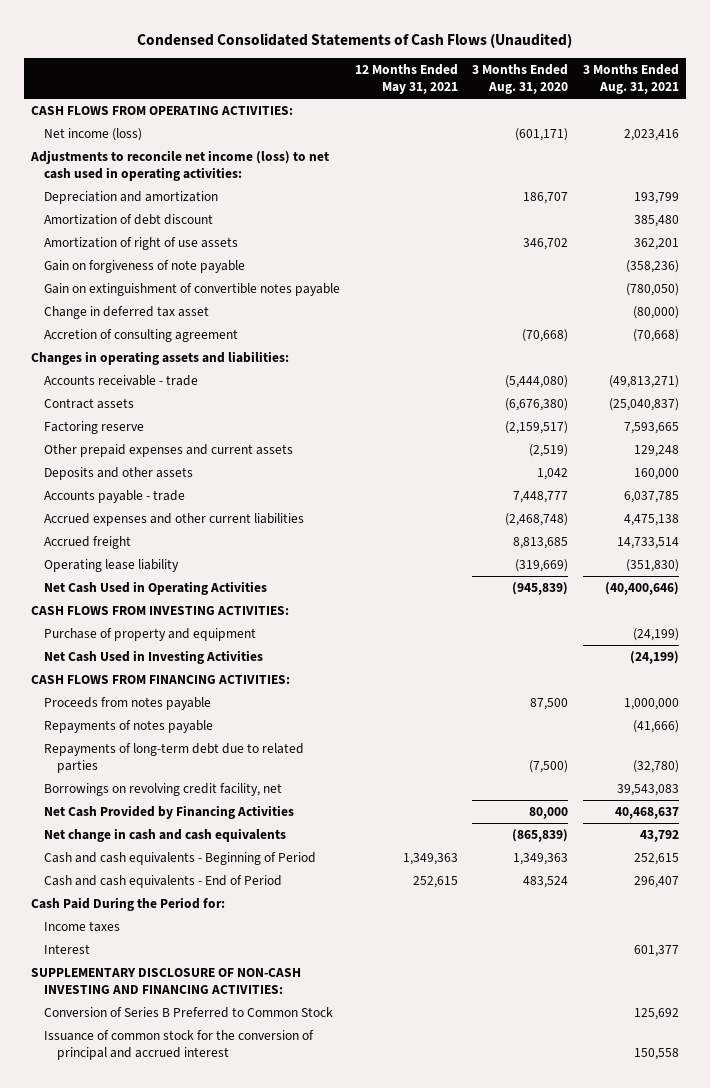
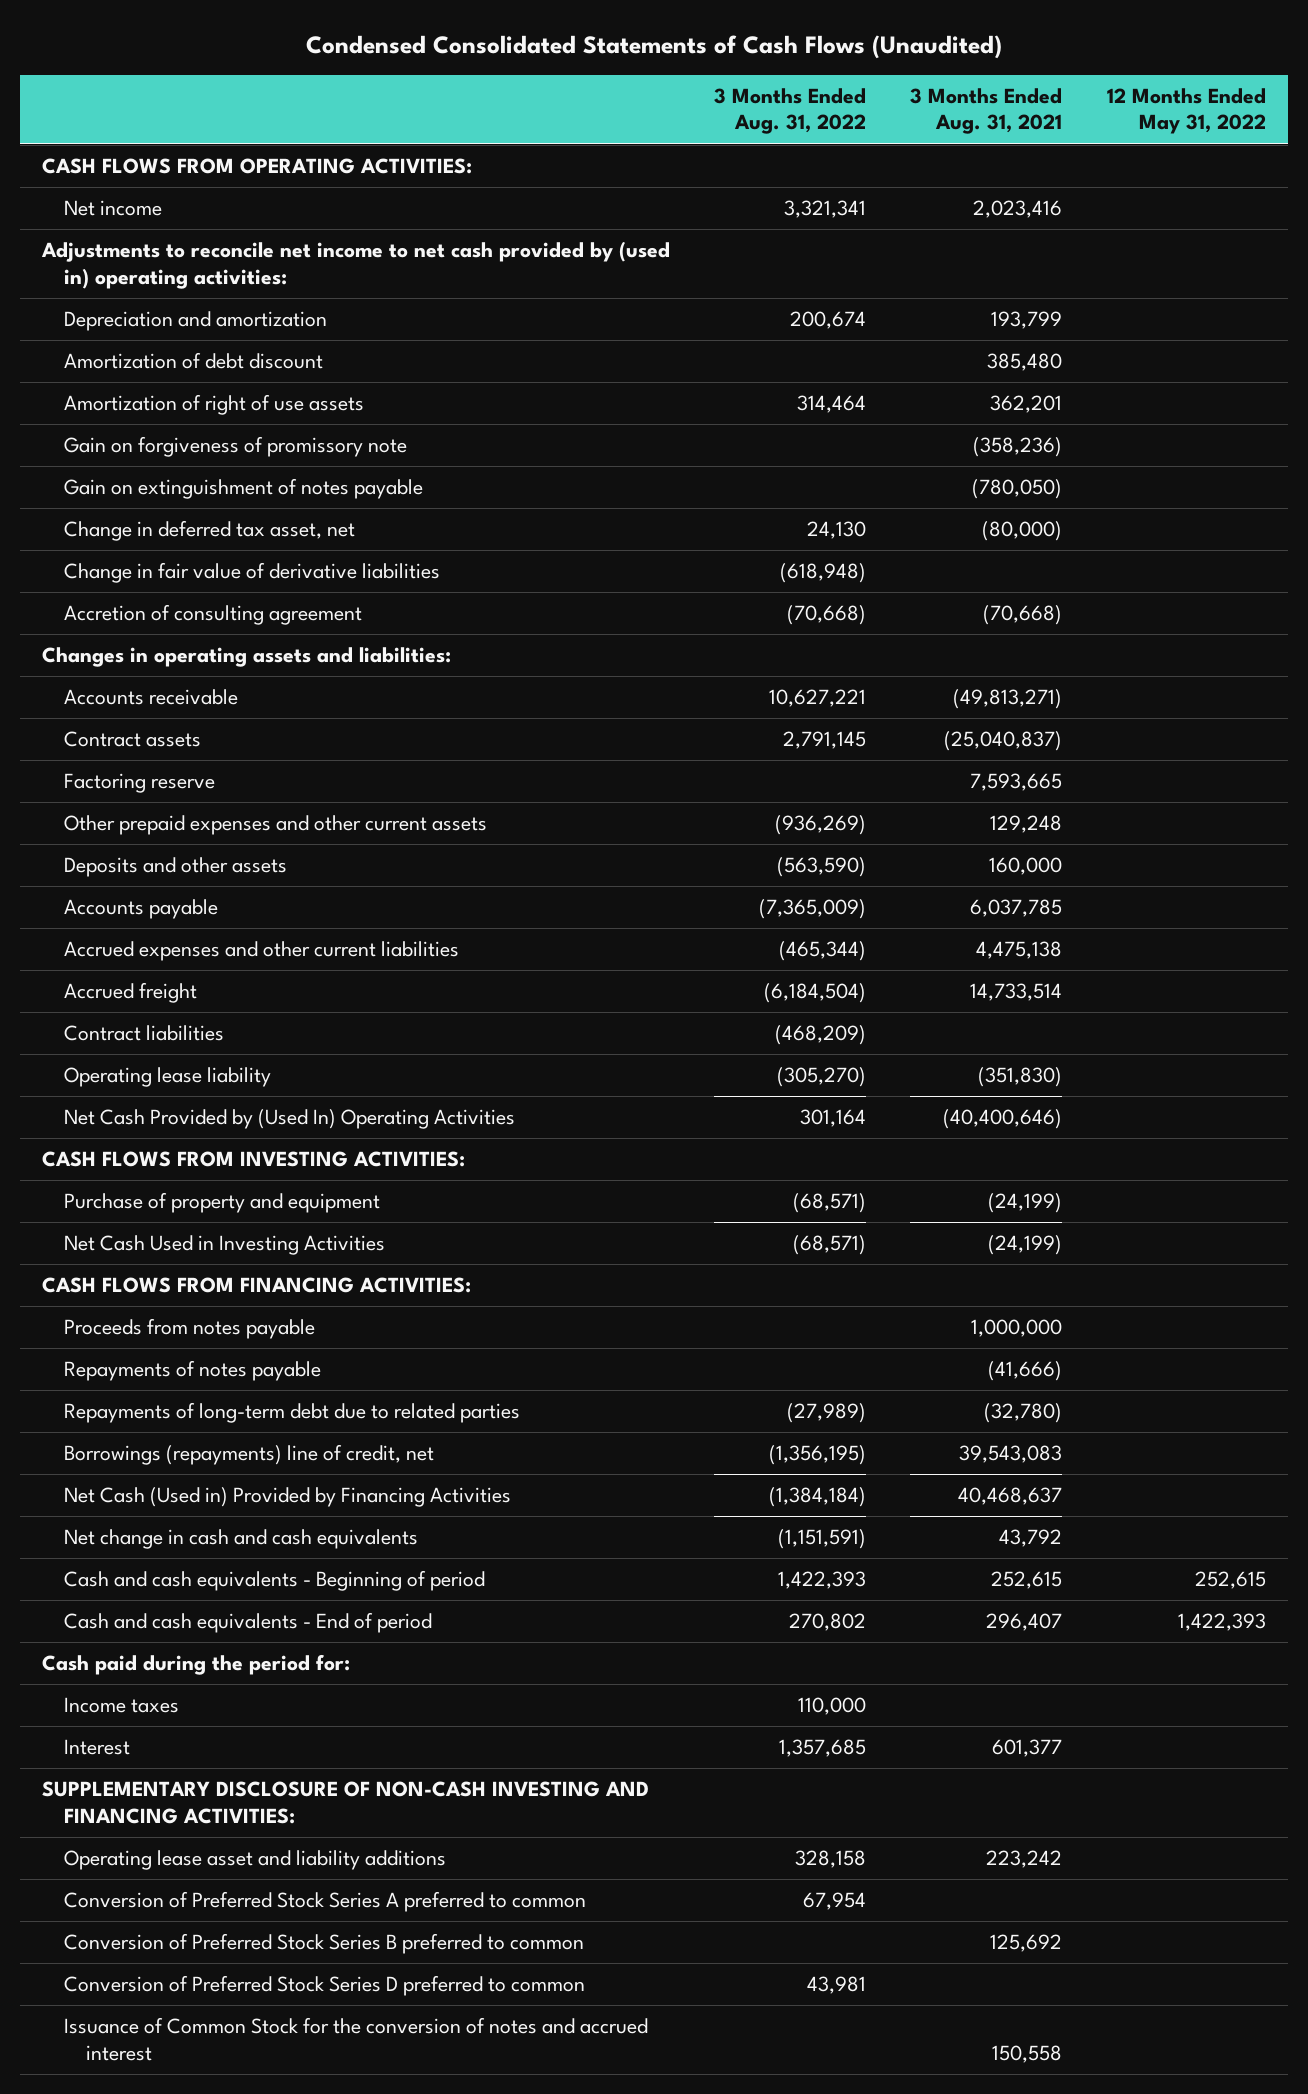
- | 12 Months Ended May 31, 2021 | 3 Months Ended Aug. 31, 2020 | 3 Months Ended Aug. 31, 2021
+ | 3 Months Ended Aug. 31, 2022 | 3 Months Ended Aug. 31, 2021 | 12 Months Ended May 31, 2022
- Net income (loss) | | (601,171) | 2,023,416
- Adjustments to reconcile net income (loss) to net cash used in operating activities:
+ Net income | 3,321,341 | 2,023,416 |
+ Adjustments to reconcile net income to net cash provided by (used in) operating activities:
- Gain on forgiveness of note payable | | | (358,236)
- Gain on extinguishment of convertible notes payable | | | (780,050)
- Change in deferred tax asset | | | (80,000)
+ Gain on forgiveness of promissory note | | (358,236) |
+ Gain on extinguishment of notes payable | | (780,050) |
+ Change in deferred tax asset, net | 24,130 | (80,000) |
+ Change in fair value of derivative liabilities | (618,948) | |
- Accounts receivable - trade | | (5,444,080) | (49,813,271)
+ Accounts receivable | 10,627,221 | (49,813,271) |
- Other prepaid expenses and current assets | | (2,519) | 129,248
+ Other prepaid expenses and other current assets | (936,269) | 129,248 |
- Accounts payable - trade | | 7,448,777 | 6,037,785
+ Accounts payable | (7,365,009) | 6,037,785 |
+ Contract liabilities | (468,209) | |
- Net Cash Used in Operating Activities | | (945,839) | (40,400,646)
+ Net Cash Provided by (Used In) Operating Activities | 301,164 | (40,400,646) |
- Borrowings on revolving credit facility, net | | | 39,543,083
- Net Cash Provided by Financing Activities | | 80,000 | 40,468,637
+ Borrowings (repayments) line of credit, net | (1,356,195) | 39,543,083 |
+ Net Cash (Used in) Provided by Financing Activities | (1,384,184) | 40,468,637 |
- Cash and cash equivalents - Beginning of Period | 1,349,363 | 1,349,363 | 252,615
- Cash and cash equivalents - End of Period | 252,615 | 483,524 | 296,407
- Cash Paid During the Period for:
+ Cash and cash equivalents - Beginning of period | 1,422,393 | 252,615 | 252,615
+ Cash and cash equivalents - End of period | 270,802 | 296,407 | 1,422,393
+ Cash paid during the period for:
- Conversion of Series B Preferred to Common Stock | | | 125,692
- Issuance of common stock for the conversion of principal and accrued interest | | | 150,558
+ Operating lease asset and liability additions | 328,158 | 223,242 |
+ Conversion of Preferred Stock Series A preferred to common | 67,954 | |
+ Conversion of Preferred Stock Series B preferred to common | | 125,692 |
+ Conversion of Preferred Stock Series D preferred to common | 43,981 | |
+ Issuance of Common Stock for the conversion of notes and accrued interest | | 150,558 |

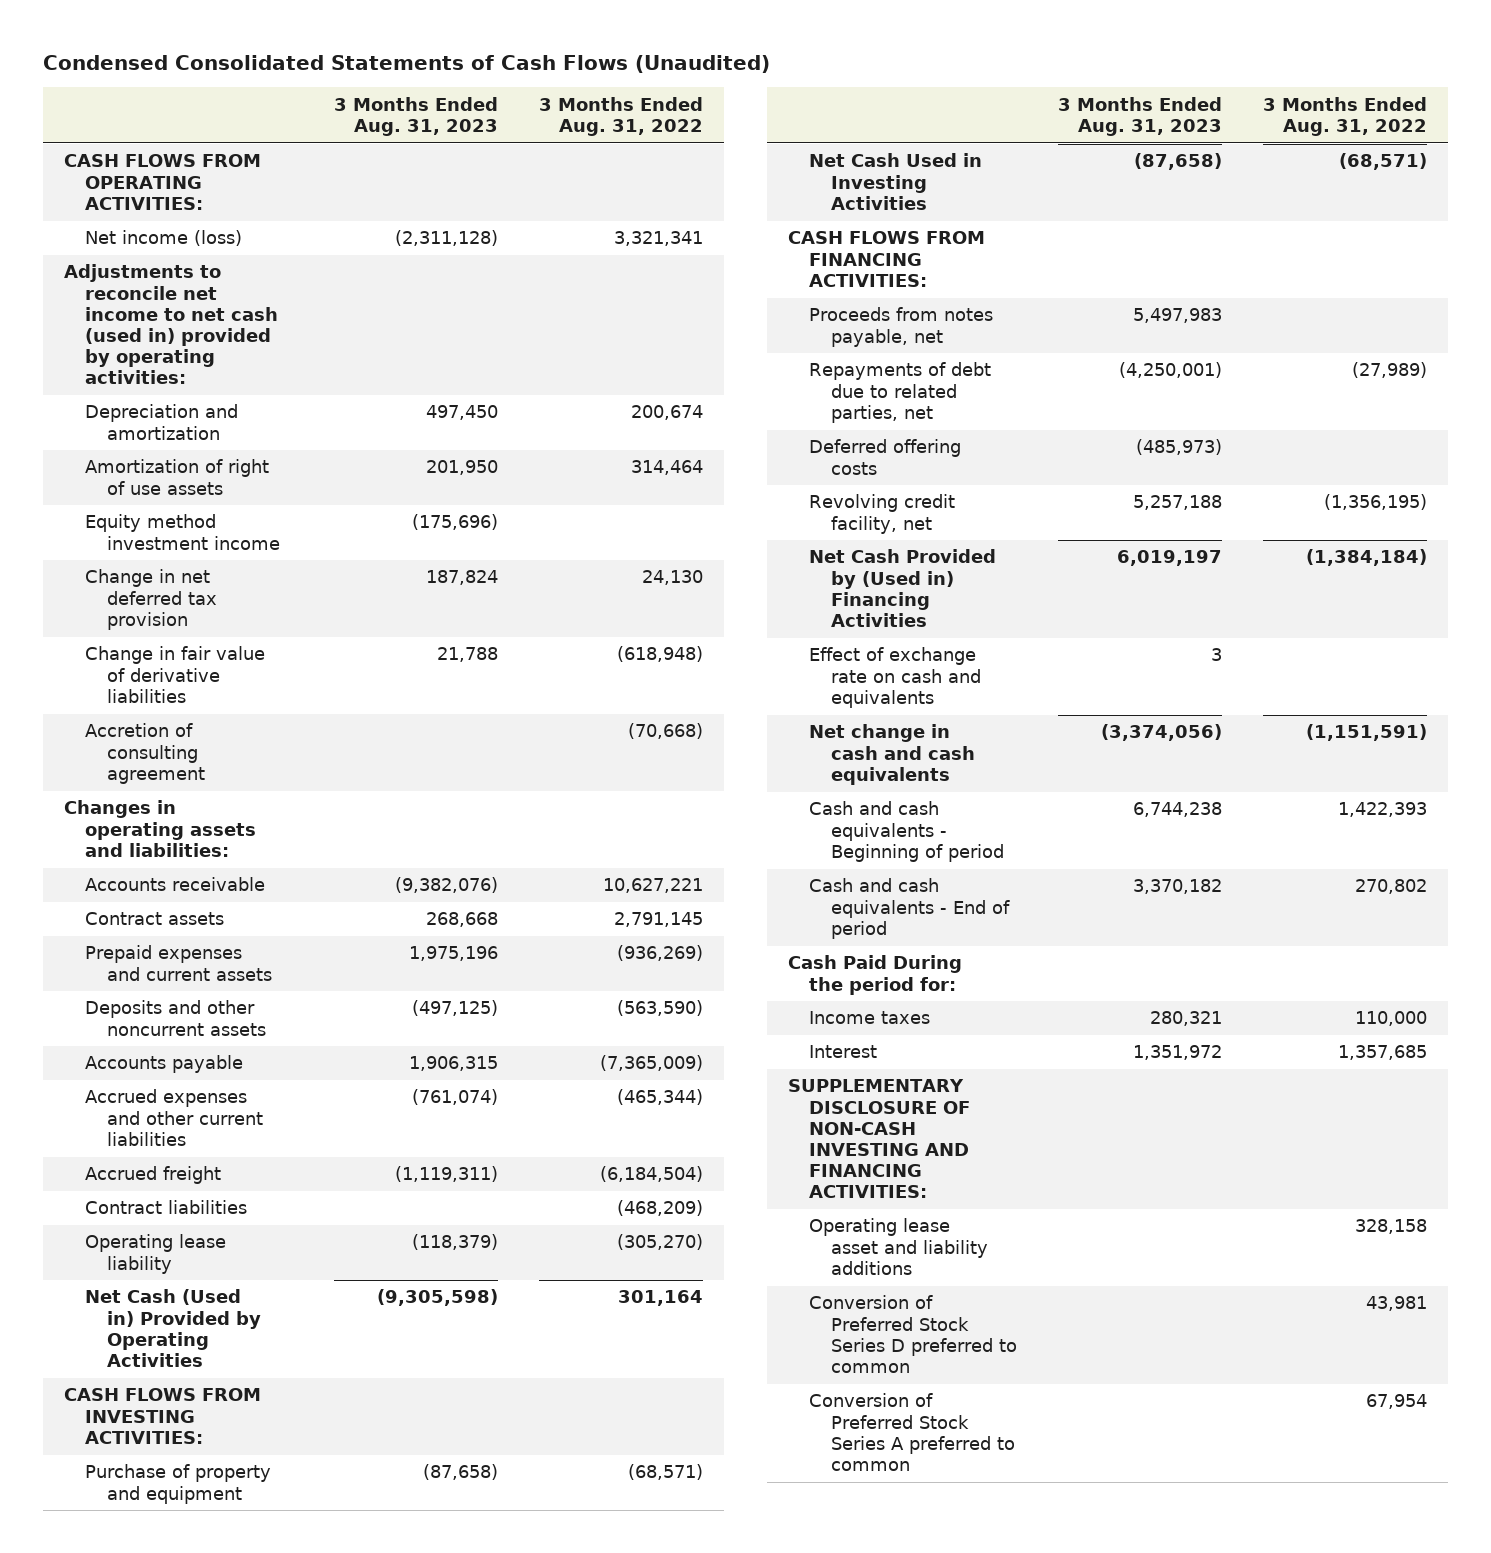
- | 3 Months Ended Aug. 31, 2022 | 3 Months Ended Aug. 31, 2021 | 12 Months Ended May 31, 2022
+ | 3 Months Ended Aug. 31, 2023 | 3 Months Ended Aug. 31, 2022
- Net income | 3,321,341 | 2,023,416 |
- Adjustments to reconcile net income to net cash provided by (used in) operating activities:
+ Net income (loss) | (2,311,128) | 3,321,341
+ Adjustments to reconcile net income to net cash (used in) provided by operating activities:
- Amortization of debt discount | | 385,480 |
- Gain on forgiveness of promissory note | | (358,236) |
- Gain on extinguishment of notes payable | | (780,050) |
- Change in deferred tax asset, net | 24,130 | (80,000) |
+ Equity method investment income | (175,696) |
+ Change in net deferred tax provision | 187,824 | 24,130
- Factoring reserve | | 7,593,665 |
- Other prepaid expenses and other current assets | (936,269) | 129,248 |
- Deposits and other assets | (563,590) | 160,000 |
+ Prepaid expenses and current assets | 1,975,196 | (936,269)
+ Deposits and other noncurrent assets | (497,125) | (563,590)
- Net Cash Provided by (Used In) Operating Activities | 301,164 | (40,400,646) |
+ Net Cash (Used in) Provided by Operating Activities | (9,305,598) | 301,164
- Proceeds from notes payable | | 1,000,000 |
- Repayments of notes payable | | (41,666) |
- Repayments of long-term debt due to related parties | (27,989) | (32,780) |
- Borrowings (repayments) line of credit, net | (1,356,195) | 39,543,083 |
- Net Cash (Used in) Provided by Financing Activities | (1,384,184) | 40,468,637 |
+ Proceeds from notes payable, net | 5,497,983 |
+ Repayments of debt due to related parties, net | (4,250,001) | (27,989)
+ Deferred offering costs | (485,973) |
+ Revolving credit facility, net | 5,257,188 | (1,356,195)
+ Net Cash Provided by (Used in) Financing Activities | 6,019,197 | (1,384,184)
+ Effect of exchange rate on cash and equivalents | 3 |
- Cash paid during the period for:
+ Cash Paid During the period for:
- Conversion of Preferred Stock Series B preferred to common | | 125,692 |
- Issuance of Common Stock for the conversion of notes and accrued interest | | 150,558 |
moved down: Conversion of Preferred Stock Series A preferred to common | | 67,954

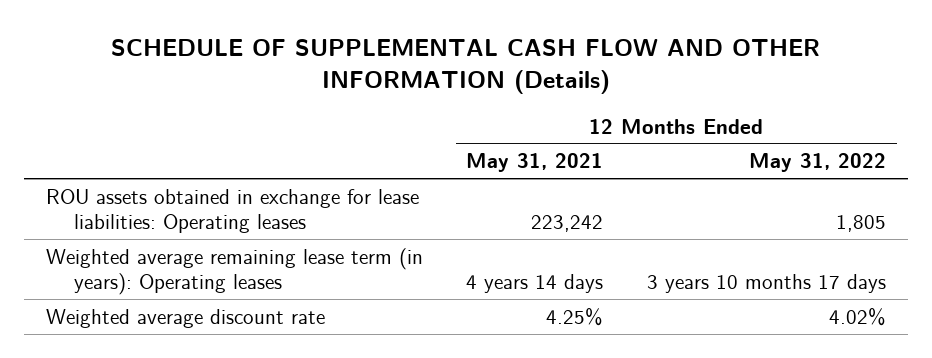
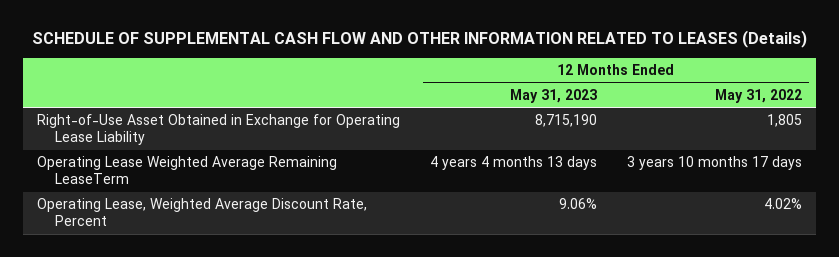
- SCHEDULE OF SUPPLEMENTAL CASH FLOW AND OTHER INFORMATION (Details)
+ SCHEDULE OF SUPPLEMENTAL CASH FLOW AND OTHER INFORMATION RELATED TO LEASES (Details)
- | 12 Months Ended May 31, 2021 | 12 Months Ended May 31, 2022
+ | 12 Months Ended May 31, 2023 | 12 Months Ended May 31, 2022
- ROU assets obtained in exchange for lease liabilities: Operating leases | 223,242 | 1,805
- Weighted average remaining lease term (in years): Operating leases | 4 years 14 days | 3 years 10 months 17 days
- Weighted average discount rate | 4.25% | 4.02%
+ Right-of-Use Asset Obtained in Exchange for Operating Lease Liability | 8,715,190 | 1,805
+ Operating Lease Weighted Average Remaining LeaseTerm | 4 years 4 months 13 days | 3 years 10 months 17 days
+ Operating Lease, Weighted Average Discount Rate, Percent | 9.06% | 4.02%

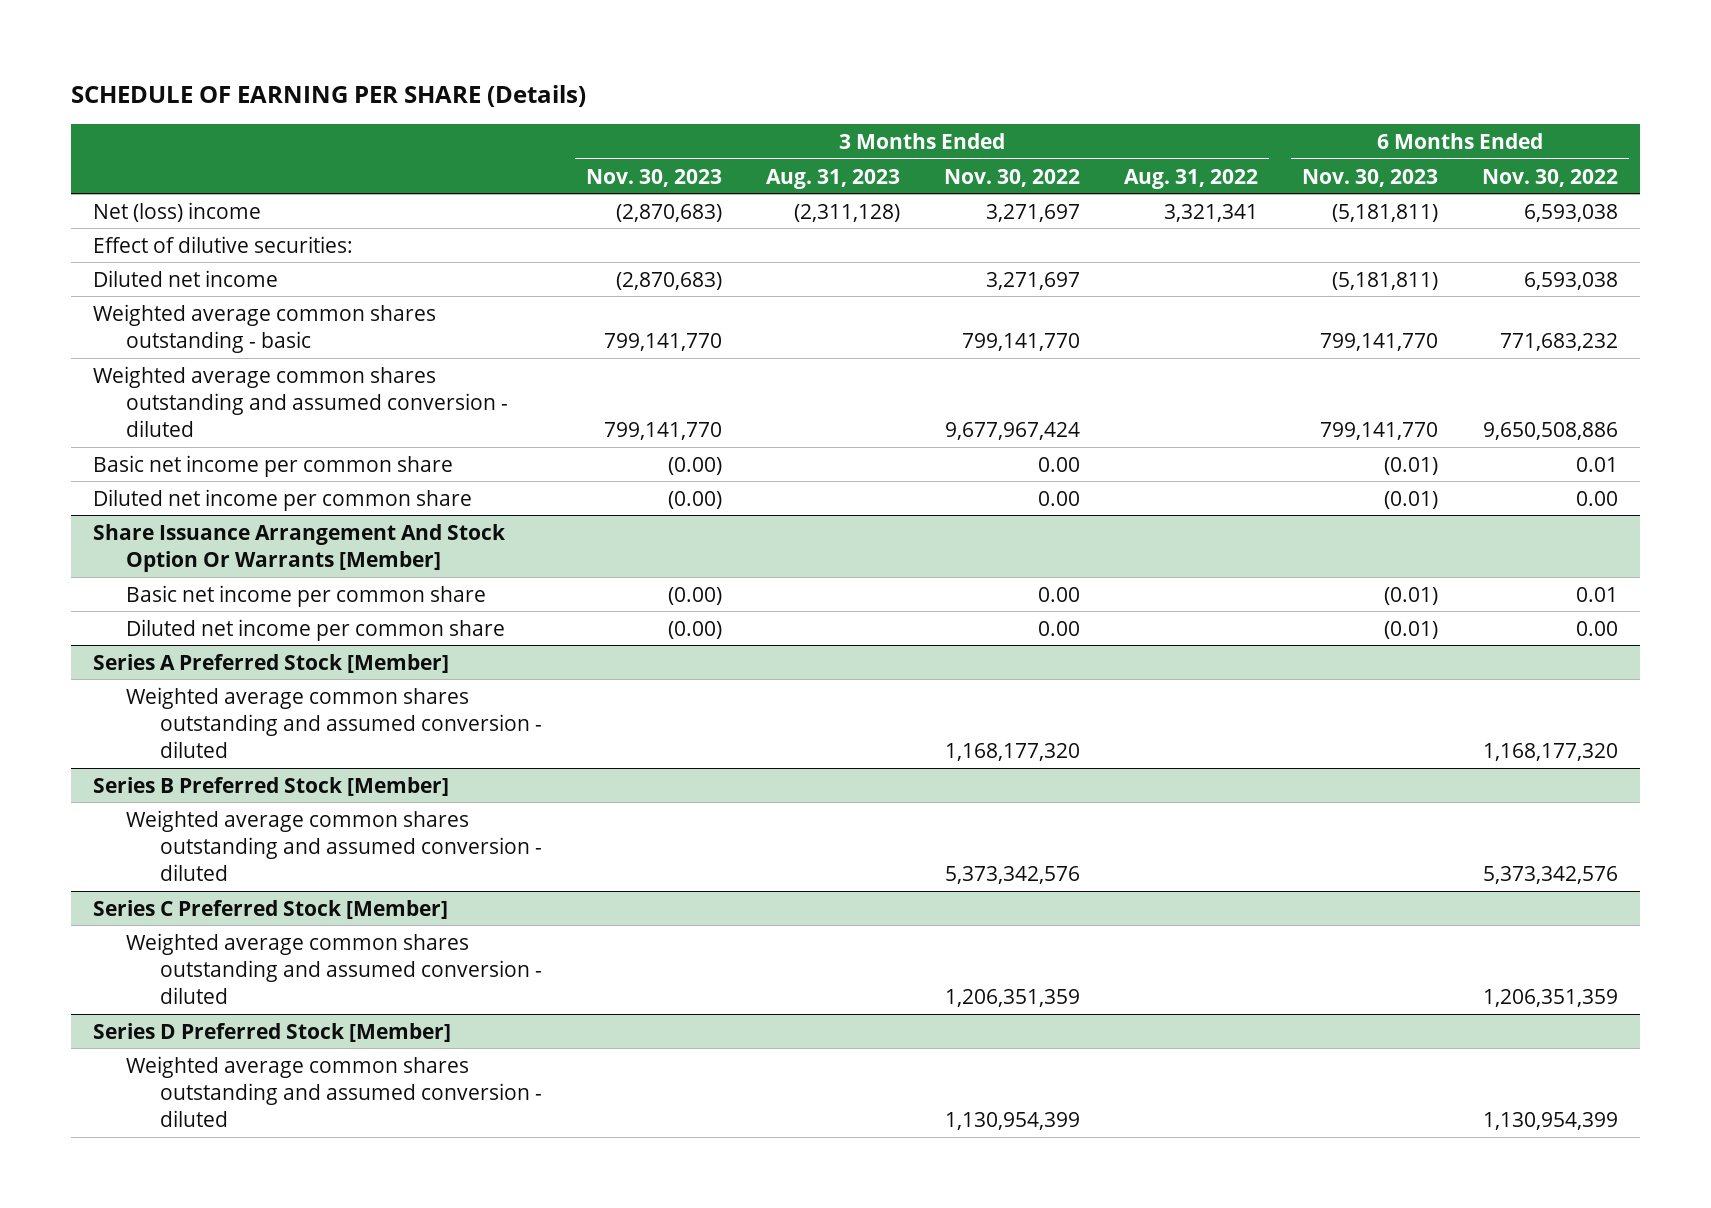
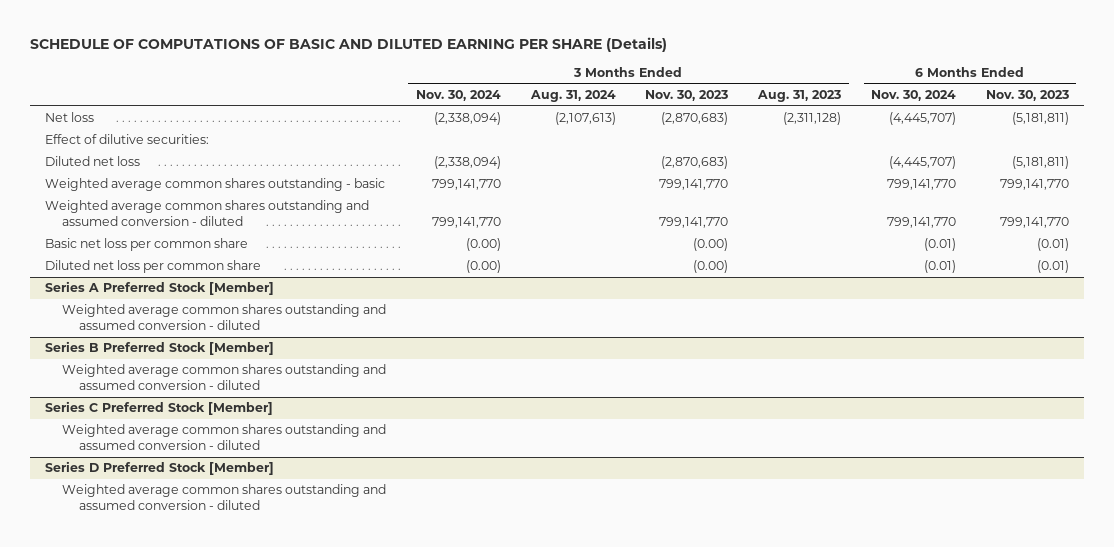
- SCHEDULE OF EARNING PER SHARE (Details)
+ SCHEDULE OF COMPUTATIONS OF BASIC AND DILUTED EARNING PER SHARE (Details)
- | 3 Months Ended Nov. 30, 2023 | 3 Months Ended Aug. 31, 2023 | 3 Months Ended Nov. 30, 2022 | 3 Months Ended Aug. 31, 2022 | 6 Months Ended Nov. 30, 2023 | 6 Months Ended Nov. 30, 2022
+ | 3 Months Ended Nov. 30, 2024 | 3 Months Ended Aug. 31, 2024 | 3 Months Ended Nov. 30, 2023 | 3 Months Ended Aug. 31, 2023 | 6 Months Ended Nov. 30, 2024 | 6 Months Ended Nov. 30, 2023
- Net (loss) income | (2,870,683) | (2,311,128) | 3,271,697 | 3,321,341 | (5,181,811) | 6,593,038
+ Net loss | (2,338,094) | (2,107,613) | (2,870,683) | (2,311,128) | (4,445,707) | (5,181,811)
- Diluted net income | (2,870,683) | | 3,271,697 | | (5,181,811) | 6,593,038
+ Diluted net loss | (2,338,094) | | (2,870,683) | | (4,445,707) | (5,181,811)
- Basic net income per common share | (0.00) | | 0.00 | | (0.01) | 0.01
- Diluted net income per common share | (0.00) | | 0.00 | | (0.01) | 0.00
- Share Issuance Arrangement And Stock Option Or Warrants [Member]
- Basic net income per common share | (0.00) | | 0.00 | | (0.01) | 0.01
- Diluted net income per common share | (0.00) | | 0.00 | | (0.01) | 0.00
+ Basic net loss per common share | (0.00) | | (0.00) | | (0.01) | (0.01)
+ Diluted net loss per common share | (0.00) | | (0.00) | | (0.01) | (0.01)

